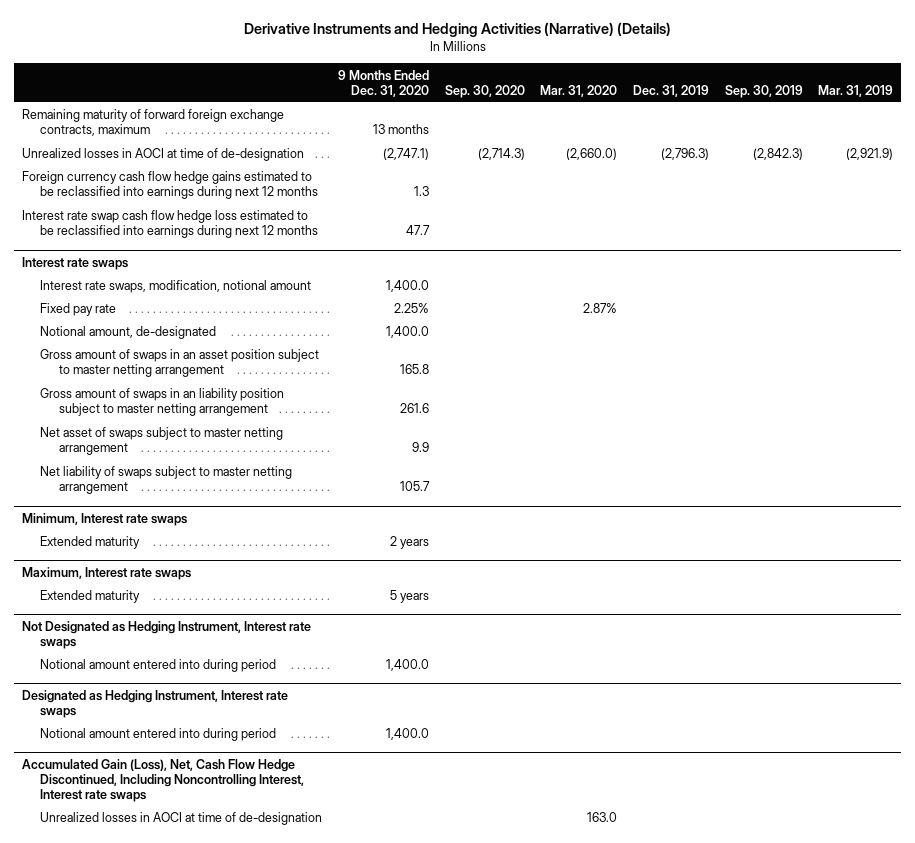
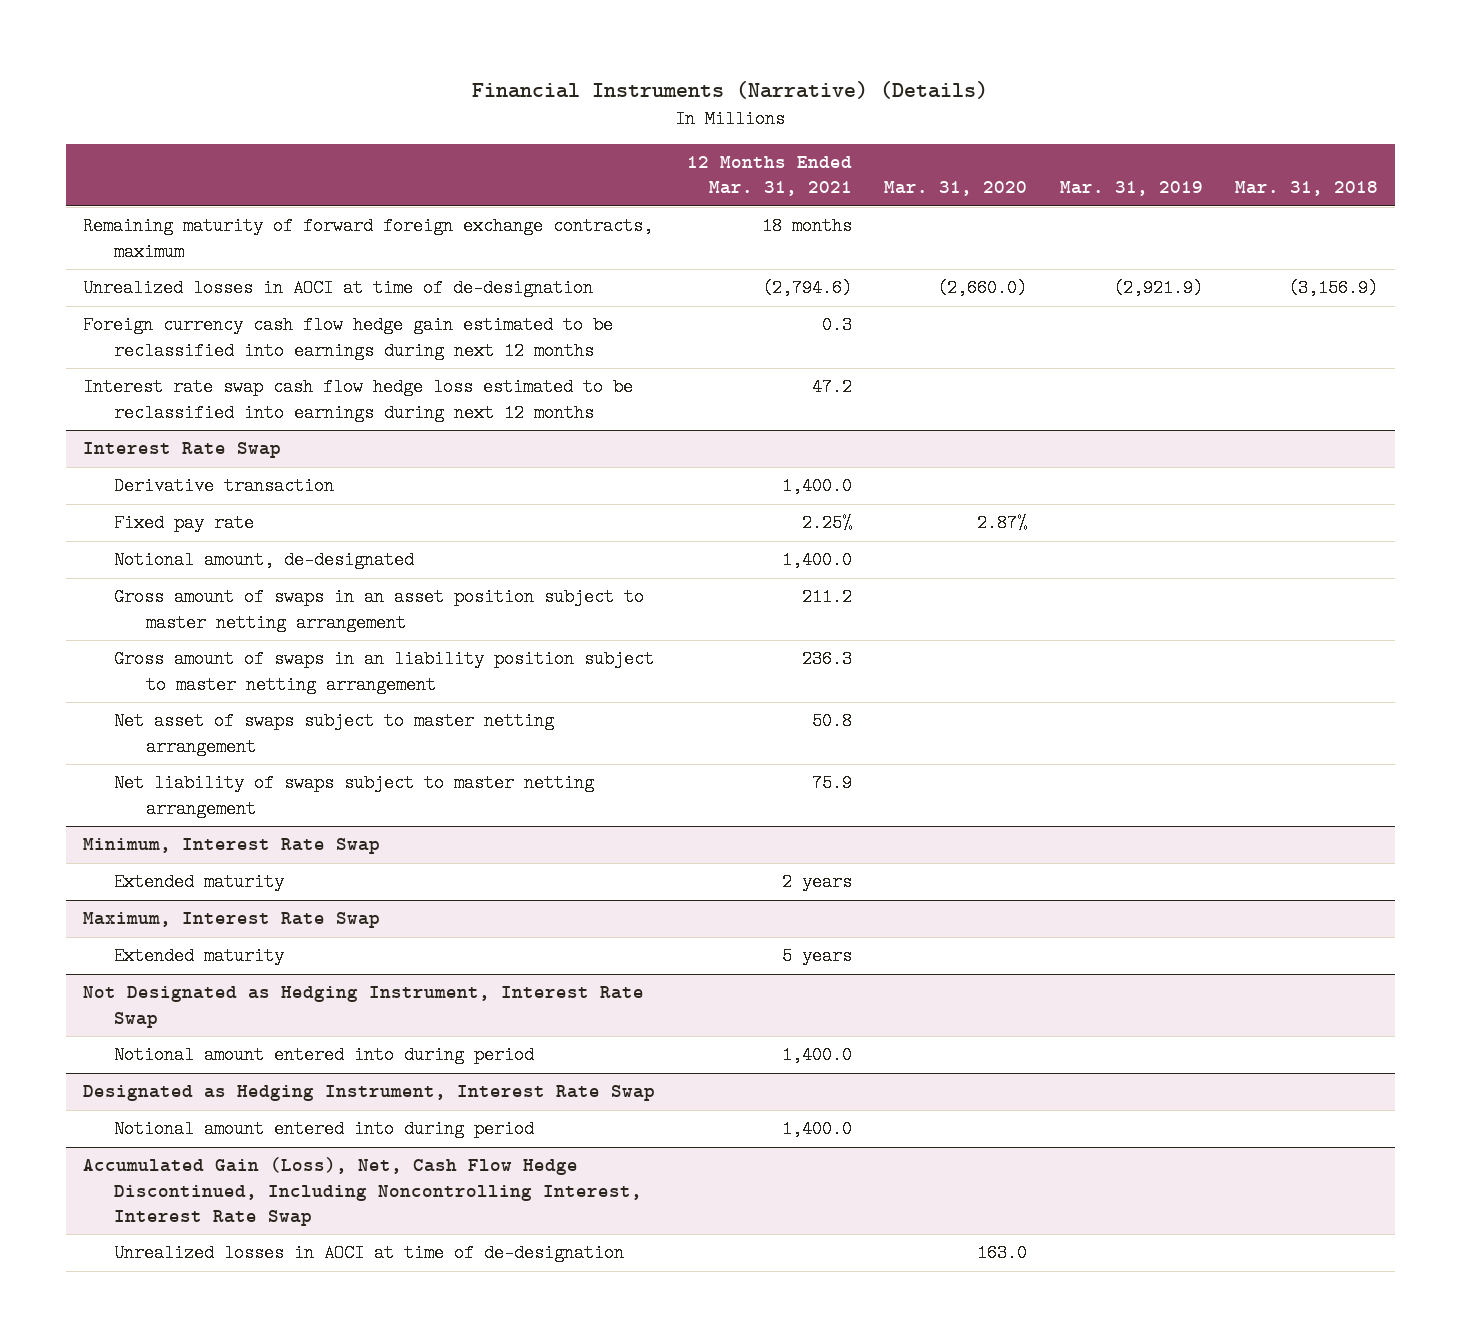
- Derivative Instruments and Hedging Activities (Narrative) (Details)
+ Financial Instruments (Narrative) (Details)
- | 9 Months Ended Dec. 31, 2020 | Sep. 30, 2020 | Mar. 31, 2020 | Dec. 31, 2019 | Sep. 30, 2019 | Mar. 31, 2019
+ | 12 Months Ended Mar. 31, 2021 | Mar. 31, 2020 | Mar. 31, 2019 | Mar. 31, 2018
- Foreign currency cash flow hedge gains estimated to be reclassified into earnings during next 12 months | 1.3 | | | | |
+ Foreign currency cash flow hedge gain estimated to be reclassified into earnings during next 12 months | 0.3 | | |
- Interest rate swaps
- Interest rate swaps, modification, notional amount | 1,400.0 | | | | |
+ Interest Rate Swap
+ Derivative transaction | 1,400.0 | | |
- Minimum, Interest rate swaps
+ Minimum, Interest Rate Swap
- Maximum, Interest rate swaps
+ Maximum, Interest Rate Swap
- Not Designated as Hedging Instrument, Interest rate swaps
+ Not Designated as Hedging Instrument, Interest Rate Swap
- Designated as Hedging Instrument, Interest rate swaps
+ Designated as Hedging Instrument, Interest Rate Swap
- Accumulated Gain (Loss), Net, Cash Flow Hedge Discontinued, Including Noncontrolling Interest, Interest rate swaps
+ Accumulated Gain (Loss), Net, Cash Flow Hedge Discontinued, Including Noncontrolling Interest, Interest Rate Swap

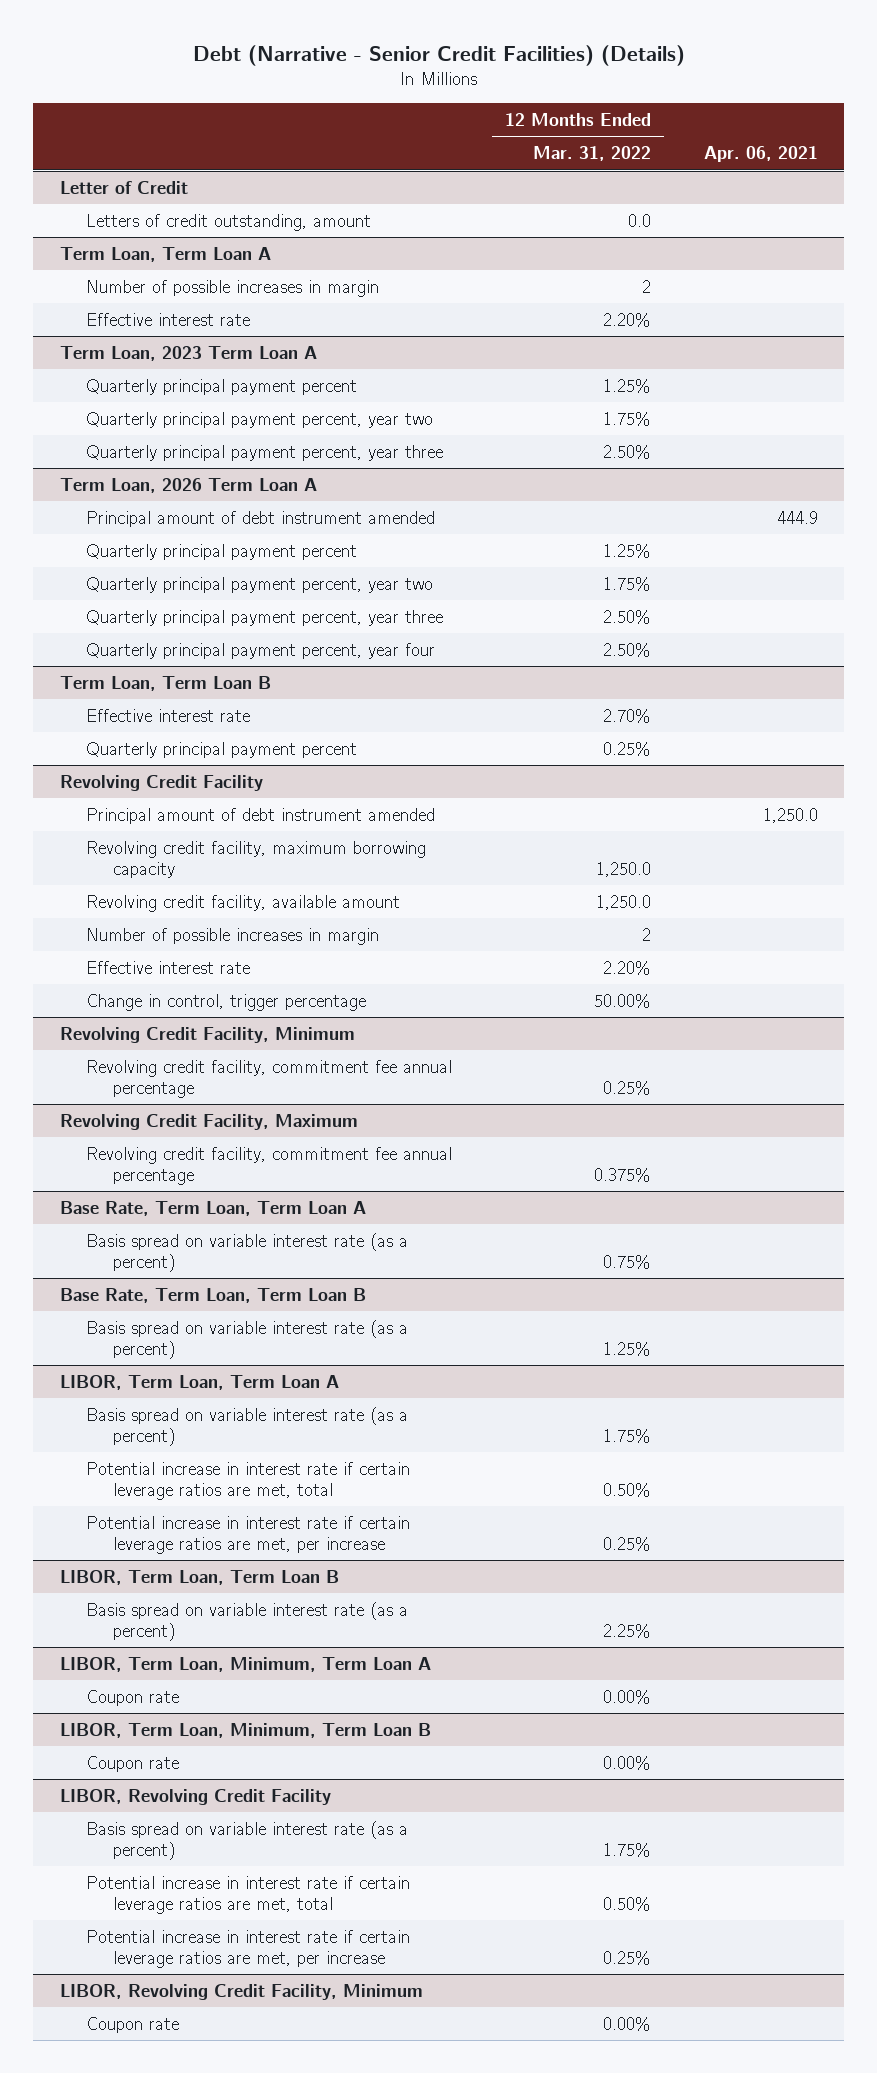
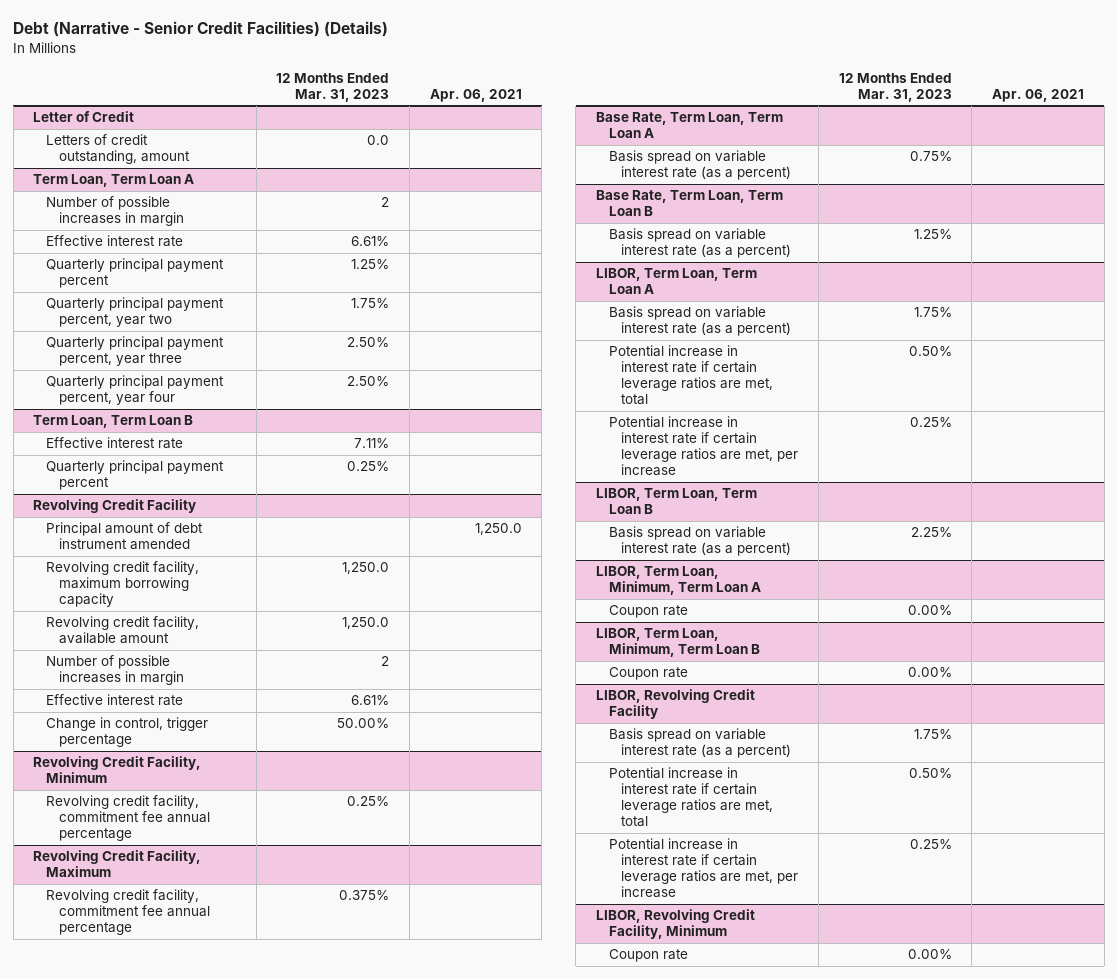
- | 12 Months Ended Mar. 31, 2022 | Apr. 06, 2021
+ | 12 Months Ended Mar. 31, 2023 | Apr. 06, 2021
- Term Loan, 2023 Term Loan A
- Quarterly principal payment percent | 1.25% |
- Quarterly principal payment percent, year two | 1.75% |
- Quarterly principal payment percent, year three | 2.50% |
- Term Loan, 2026 Term Loan A
- Principal amount of debt instrument amended | | 444.9
- Quarterly principal payment percent | 1.25% |
- Quarterly principal payment percent, year two | 1.75% |
- Quarterly principal payment percent, year three | 2.50% |
- Quarterly principal payment percent, year four | 2.50% |
@ Term Loan, Term Loan A
+ Quarterly principal payment percent | 1.25% |
+ Quarterly principal payment percent, year two | 1.75% |
+ Quarterly principal payment percent, year three | 2.50% |
+ Quarterly principal payment percent, year four | 2.50% |

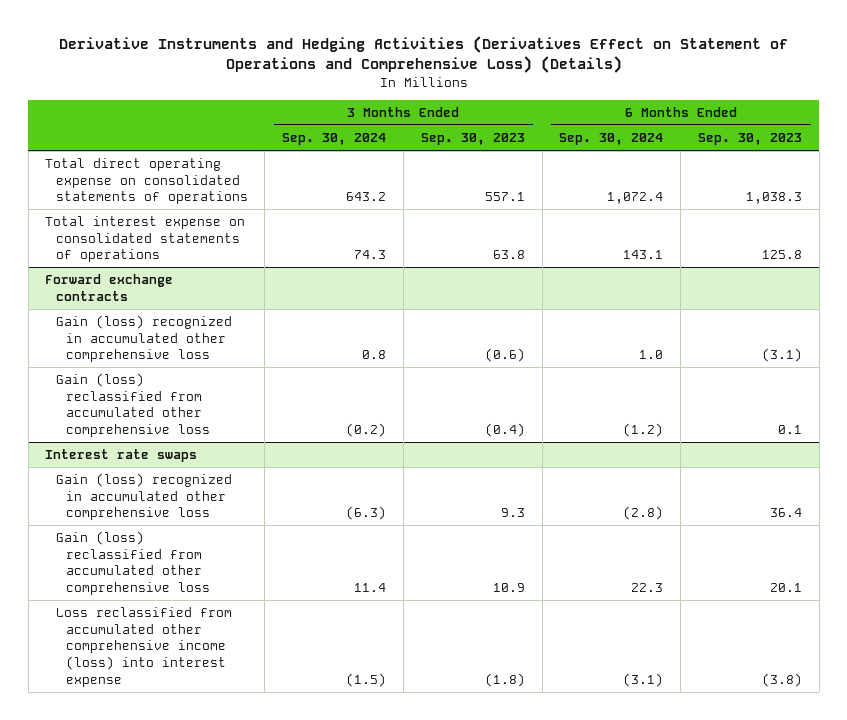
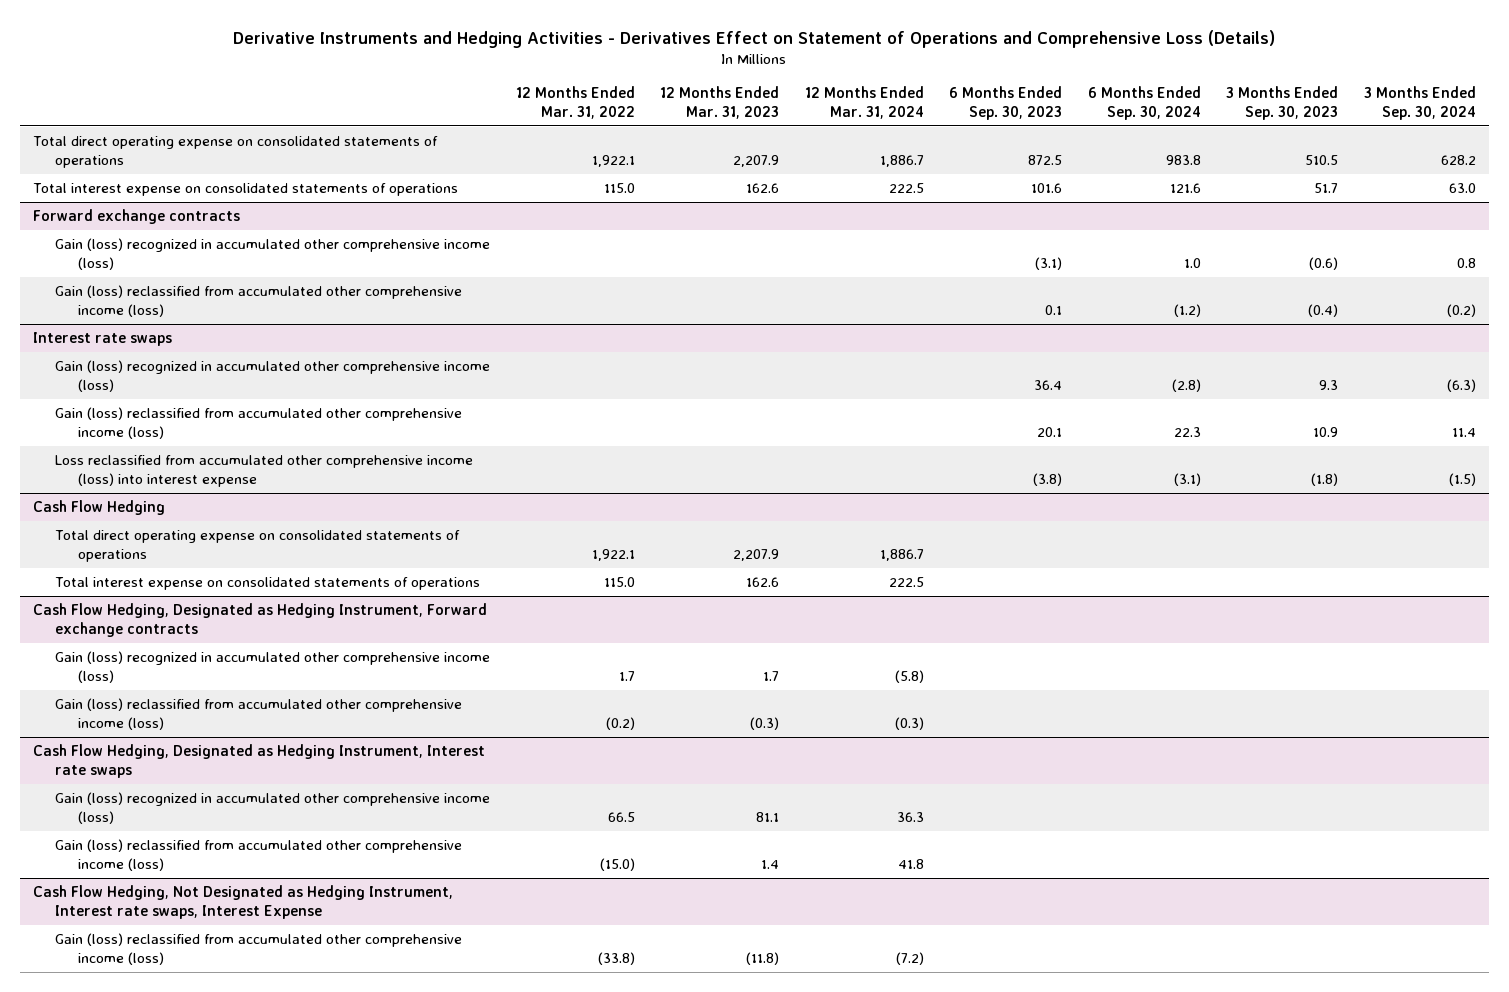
- Derivative Instruments and Hedging Activities (Derivatives Effect on Statement of Operations and Comprehensive Loss) (Details)
+ Derivative Instruments and Hedging Activities - Derivatives Effect on Statement of Operations and Comprehensive Loss (Details)
- | 3 Months Ended Sep. 30, 2024 | 3 Months Ended Sep. 30, 2023 | 6 Months Ended Sep. 30, 2024 | 6 Months Ended Sep. 30, 2023
+ | 12 Months Ended Mar. 31, 2022 | 12 Months Ended Mar. 31, 2023 | 12 Months Ended Mar. 31, 2024 | 6 Months Ended Sep. 30, 2023 | 6 Months Ended Sep. 30, 2024 | 3 Months Ended Sep. 30, 2023 | 3 Months Ended Sep. 30, 2024
- Total direct operating expense on consolidated statements of operations | 643.2 | 557.1 | 1,072.4 | 1,038.3
- Total interest expense on consolidated statements of operations | 74.3 | 63.8 | 143.1 | 125.8
+ Total direct operating expense on consolidated statements of operations | 1,922.1 | 2,207.9 | 1,886.7 | 872.5 | 983.8 | 510.5 | 628.2
+ Total interest expense on consolidated statements of operations | 115.0 | 162.6 | 222.5 | 101.6 | 121.6 | 51.7 | 63.0
@ Forward exchange contracts
- Gain (loss) recognized in accumulated other comprehensive loss | 0.8 | (0.6) | 1.0 | (3.1)
- Gain (loss) reclassified from accumulated other comprehensive loss | (0.2) | (0.4) | (1.2) | 0.1
+ Gain (loss) recognized in accumulated other comprehensive income (loss) | | | | (3.1) | 1.0 | (0.6) | 0.8
+ Gain (loss) reclassified from accumulated other comprehensive income (loss) | | | | 0.1 | (1.2) | (0.4) | (0.2)
@ Interest rate swaps
- Gain (loss) recognized in accumulated other comprehensive loss | (6.3) | 9.3 | (2.8) | 36.4
- Gain (loss) reclassified from accumulated other comprehensive loss | 11.4 | 10.9 | 22.3 | 20.1
+ Gain (loss) recognized in accumulated other comprehensive income (loss) | | | | 36.4 | (2.8) | 9.3 | (6.3)
+ Gain (loss) reclassified from accumulated other comprehensive income (loss) | | | | 20.1 | 22.3 | 10.9 | 11.4
+ Cash Flow Hedging
+ Total direct operating expense on consolidated statements of operations | 1,922.1 | 2,207.9 | 1,886.7 | | | |
+ Total interest expense on consolidated statements of operations | 115.0 | 162.6 | 222.5 | | | |
+ Cash Flow Hedging, Designated as Hedging Instrument, Forward exchange contracts
+ Gain (loss) recognized in accumulated other comprehensive income (loss) | 1.7 | 1.7 | (5.8) | | | |
+ Gain (loss) reclassified from accumulated other comprehensive income (loss) | (0.2) | (0.3) | (0.3) | | | |
+ Cash Flow Hedging, Designated as Hedging Instrument, Interest rate swaps
+ Gain (loss) recognized in accumulated other comprehensive income (loss) | 66.5 | 81.1 | 36.3 | | | |
+ Gain (loss) reclassified from accumulated other comprehensive income (loss) | (15.0) | 1.4 | 41.8 | | | |
+ Cash Flow Hedging, Not Designated as Hedging Instrument, Interest rate swaps, Interest Expense
+ Gain (loss) reclassified from accumulated other comprehensive income (loss) | (33.8) | (11.8) | (7.2) | | | |

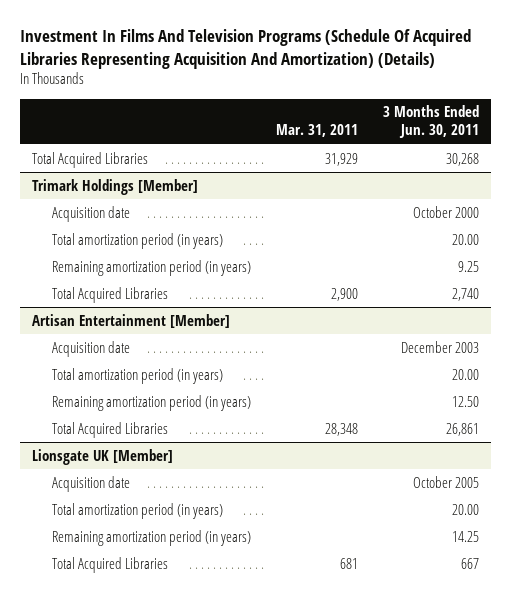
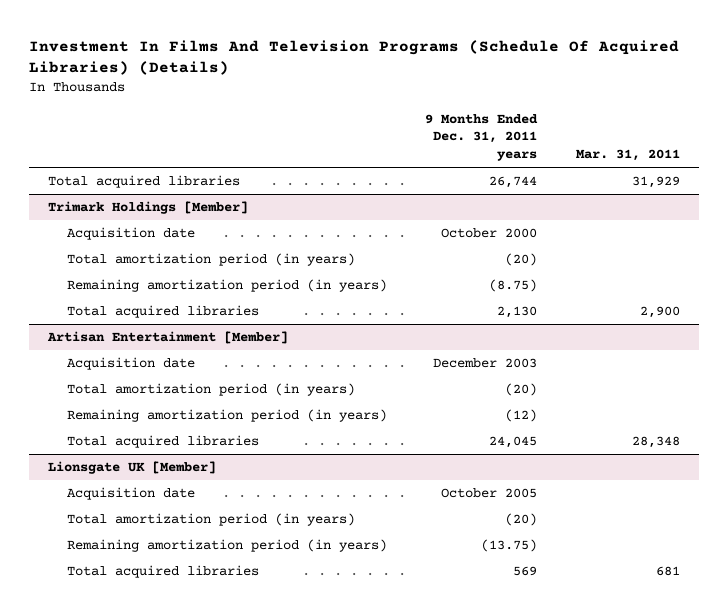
- Investment In Films And Television Programs (Schedule Of Acquired Libraries Representing Acquisition And Amortization) (Details)
+ Investment In Films And Television Programs (Schedule Of Acquired Libraries) (Details)
- | Mar. 31, 2011 | 3 Months Ended Jun. 30, 2011
+ | 9 Months Ended Dec. 31, 2011 years | Mar. 31, 2011
- Total Acquired Libraries | 31,929 | 30,268
+ Total acquired libraries | 26,744 | 31,929
@ Trimark Holdings [Member]
- Total Acquired Libraries | 2,900 | 2,740
+ Total acquired libraries | 2,130 | 2,900
@ Artisan Entertainment [Member]
- Total Acquired Libraries | 28,348 | 26,861
+ Total acquired libraries | 24,045 | 28,348
@ Lionsgate UK [Member]
- Total Acquired Libraries | 681 | 667
+ Total acquired libraries | 569 | 681

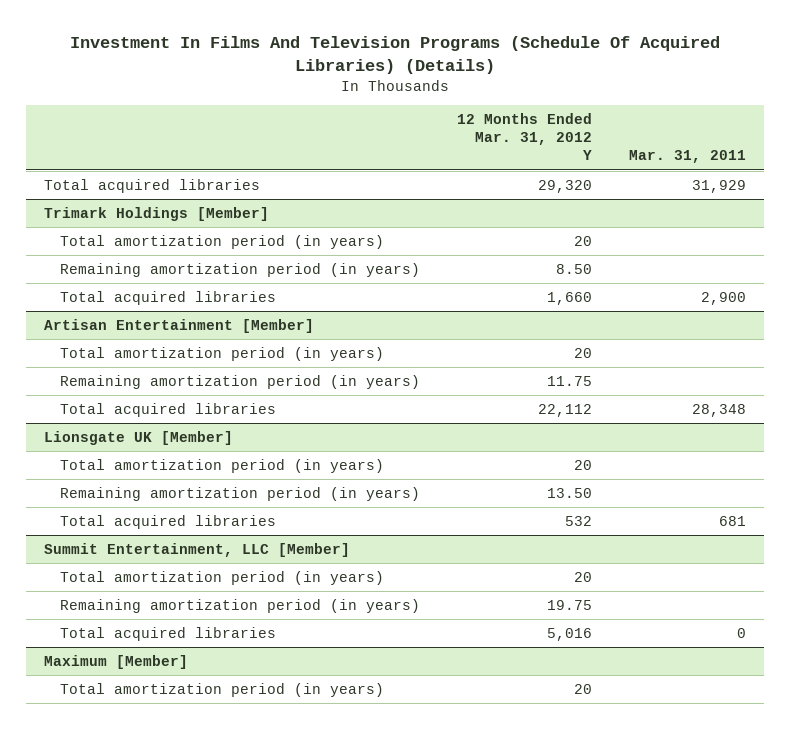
- | 9 Months Ended Dec. 31, 2011 years | Mar. 31, 2011
+ | 12 Months Ended Mar. 31, 2012 Y | Mar. 31, 2011
@ Trimark Holdings [Member]
- Acquisition date | October 2000 |
@ Artisan Entertainment [Member]
- Acquisition date | December 2003 |
@ Lionsgate UK [Member]
- Acquisition date | October 2005 |
+ Summit Entertainment, LLC [Member]
+ Total amortization period (in years) | 20 |
+ Remaining amortization period (in years) | 19.75 |
+ Total acquired libraries | 5,016 | 0
+ Maximum [Member]
+ Total amortization period (in years) | 20 |

